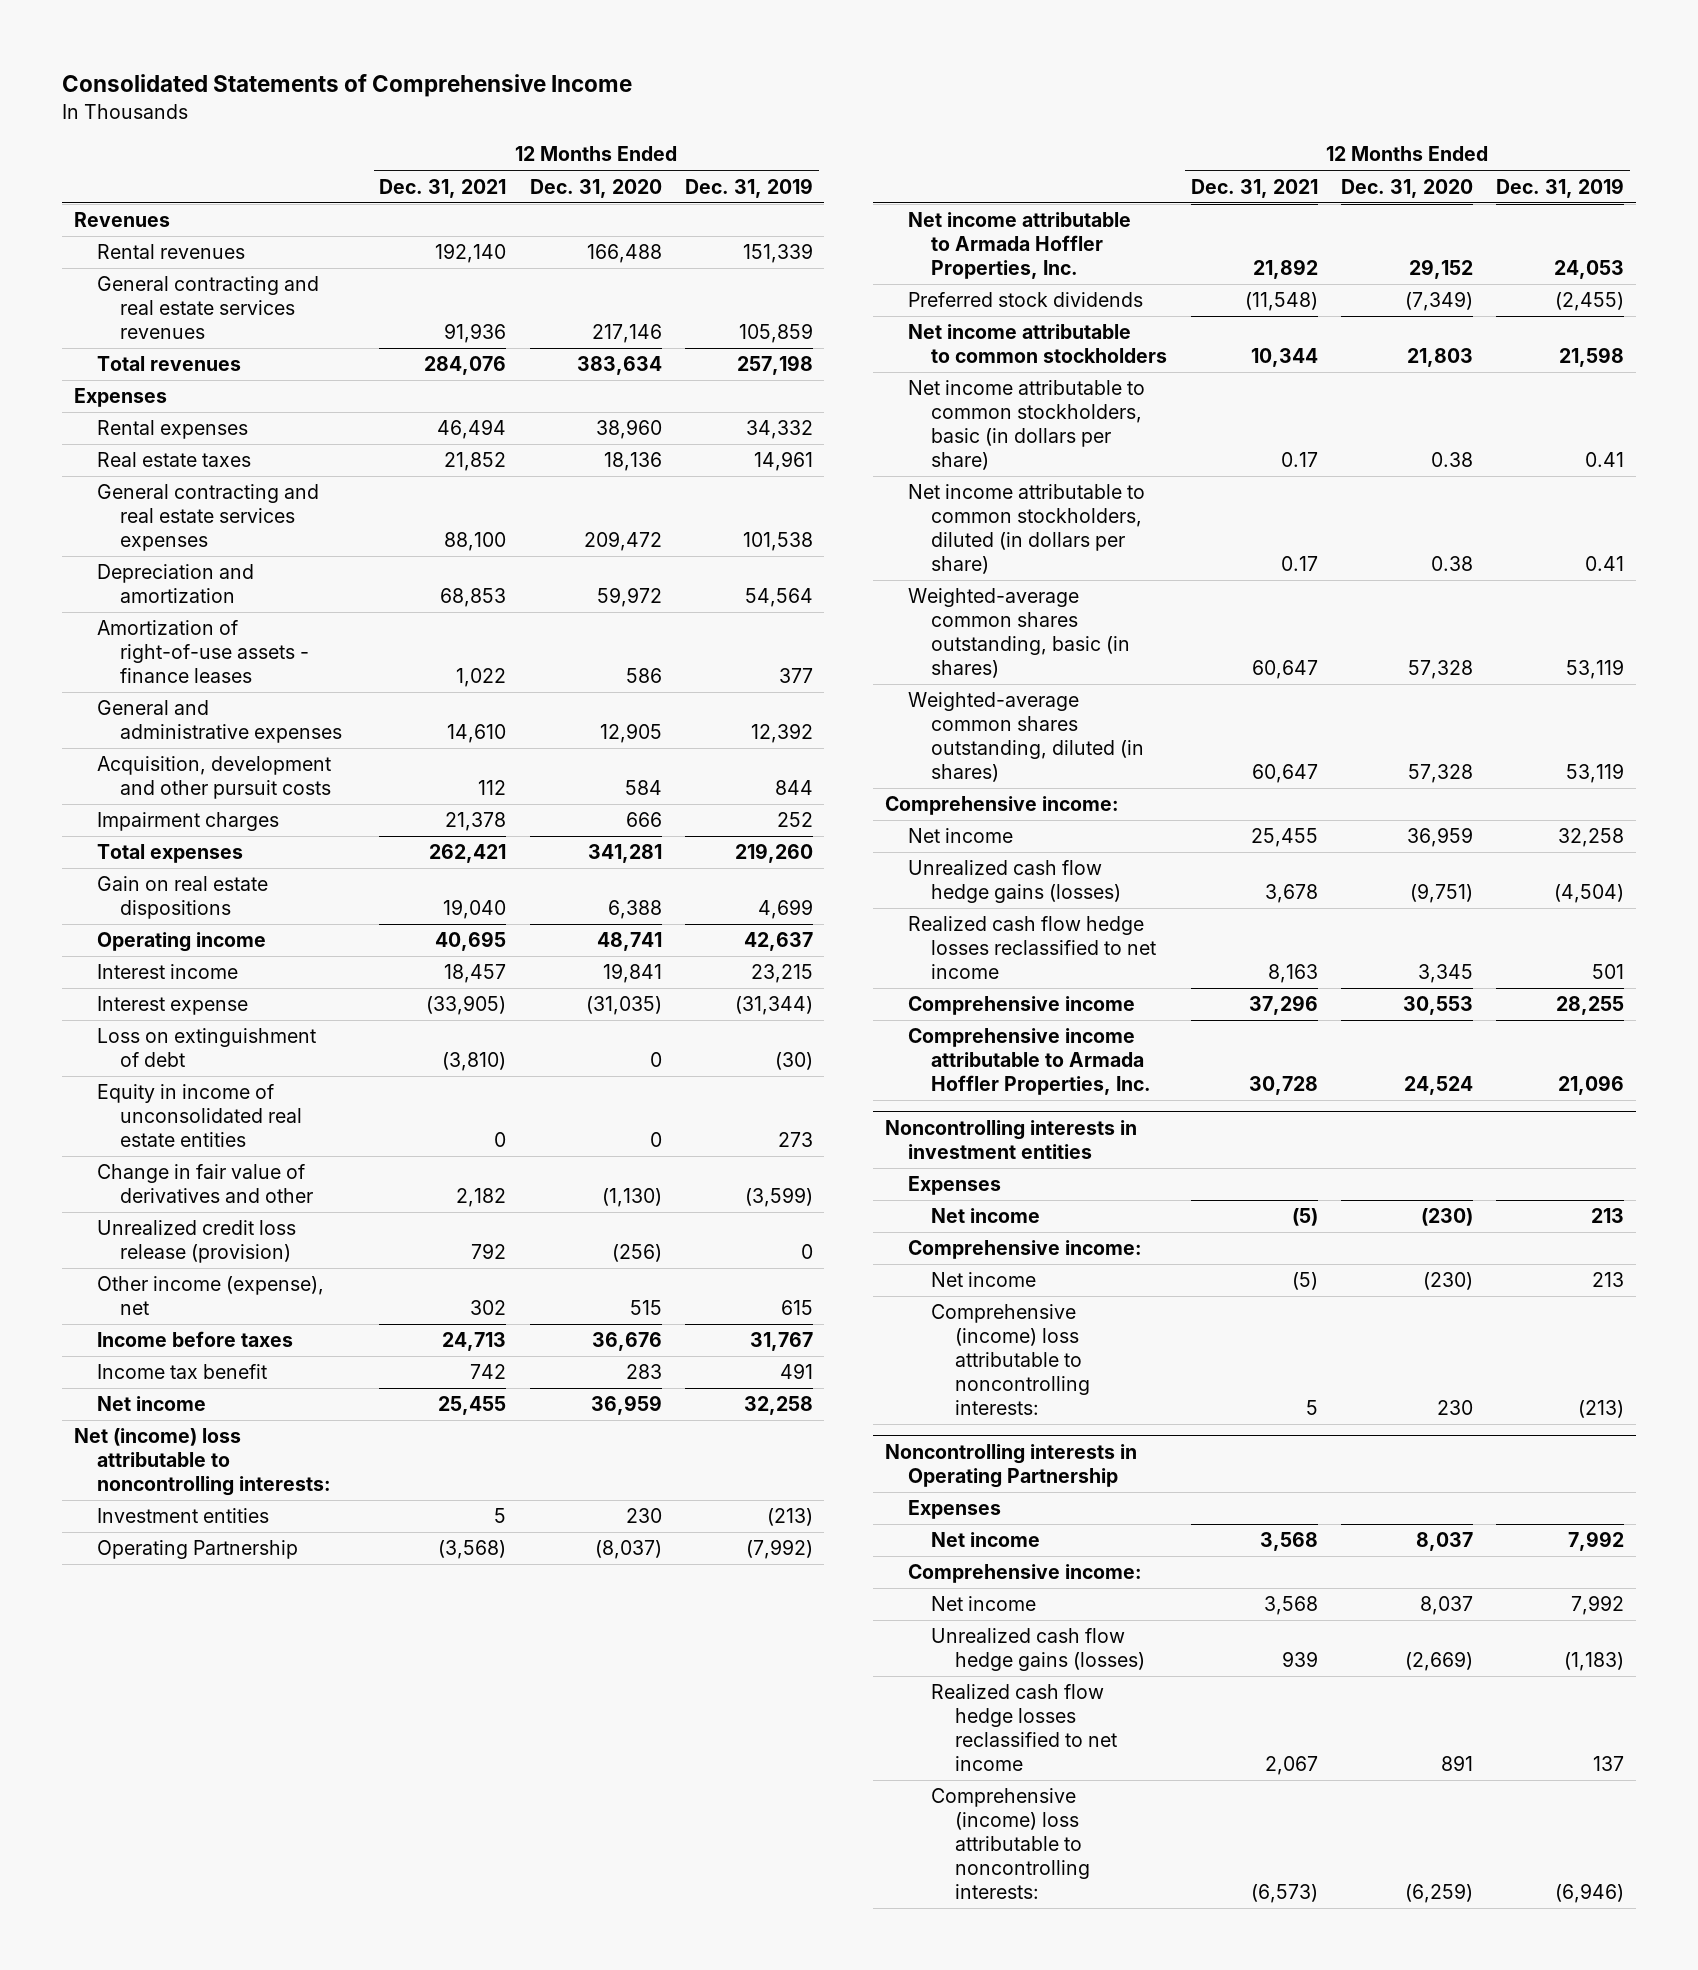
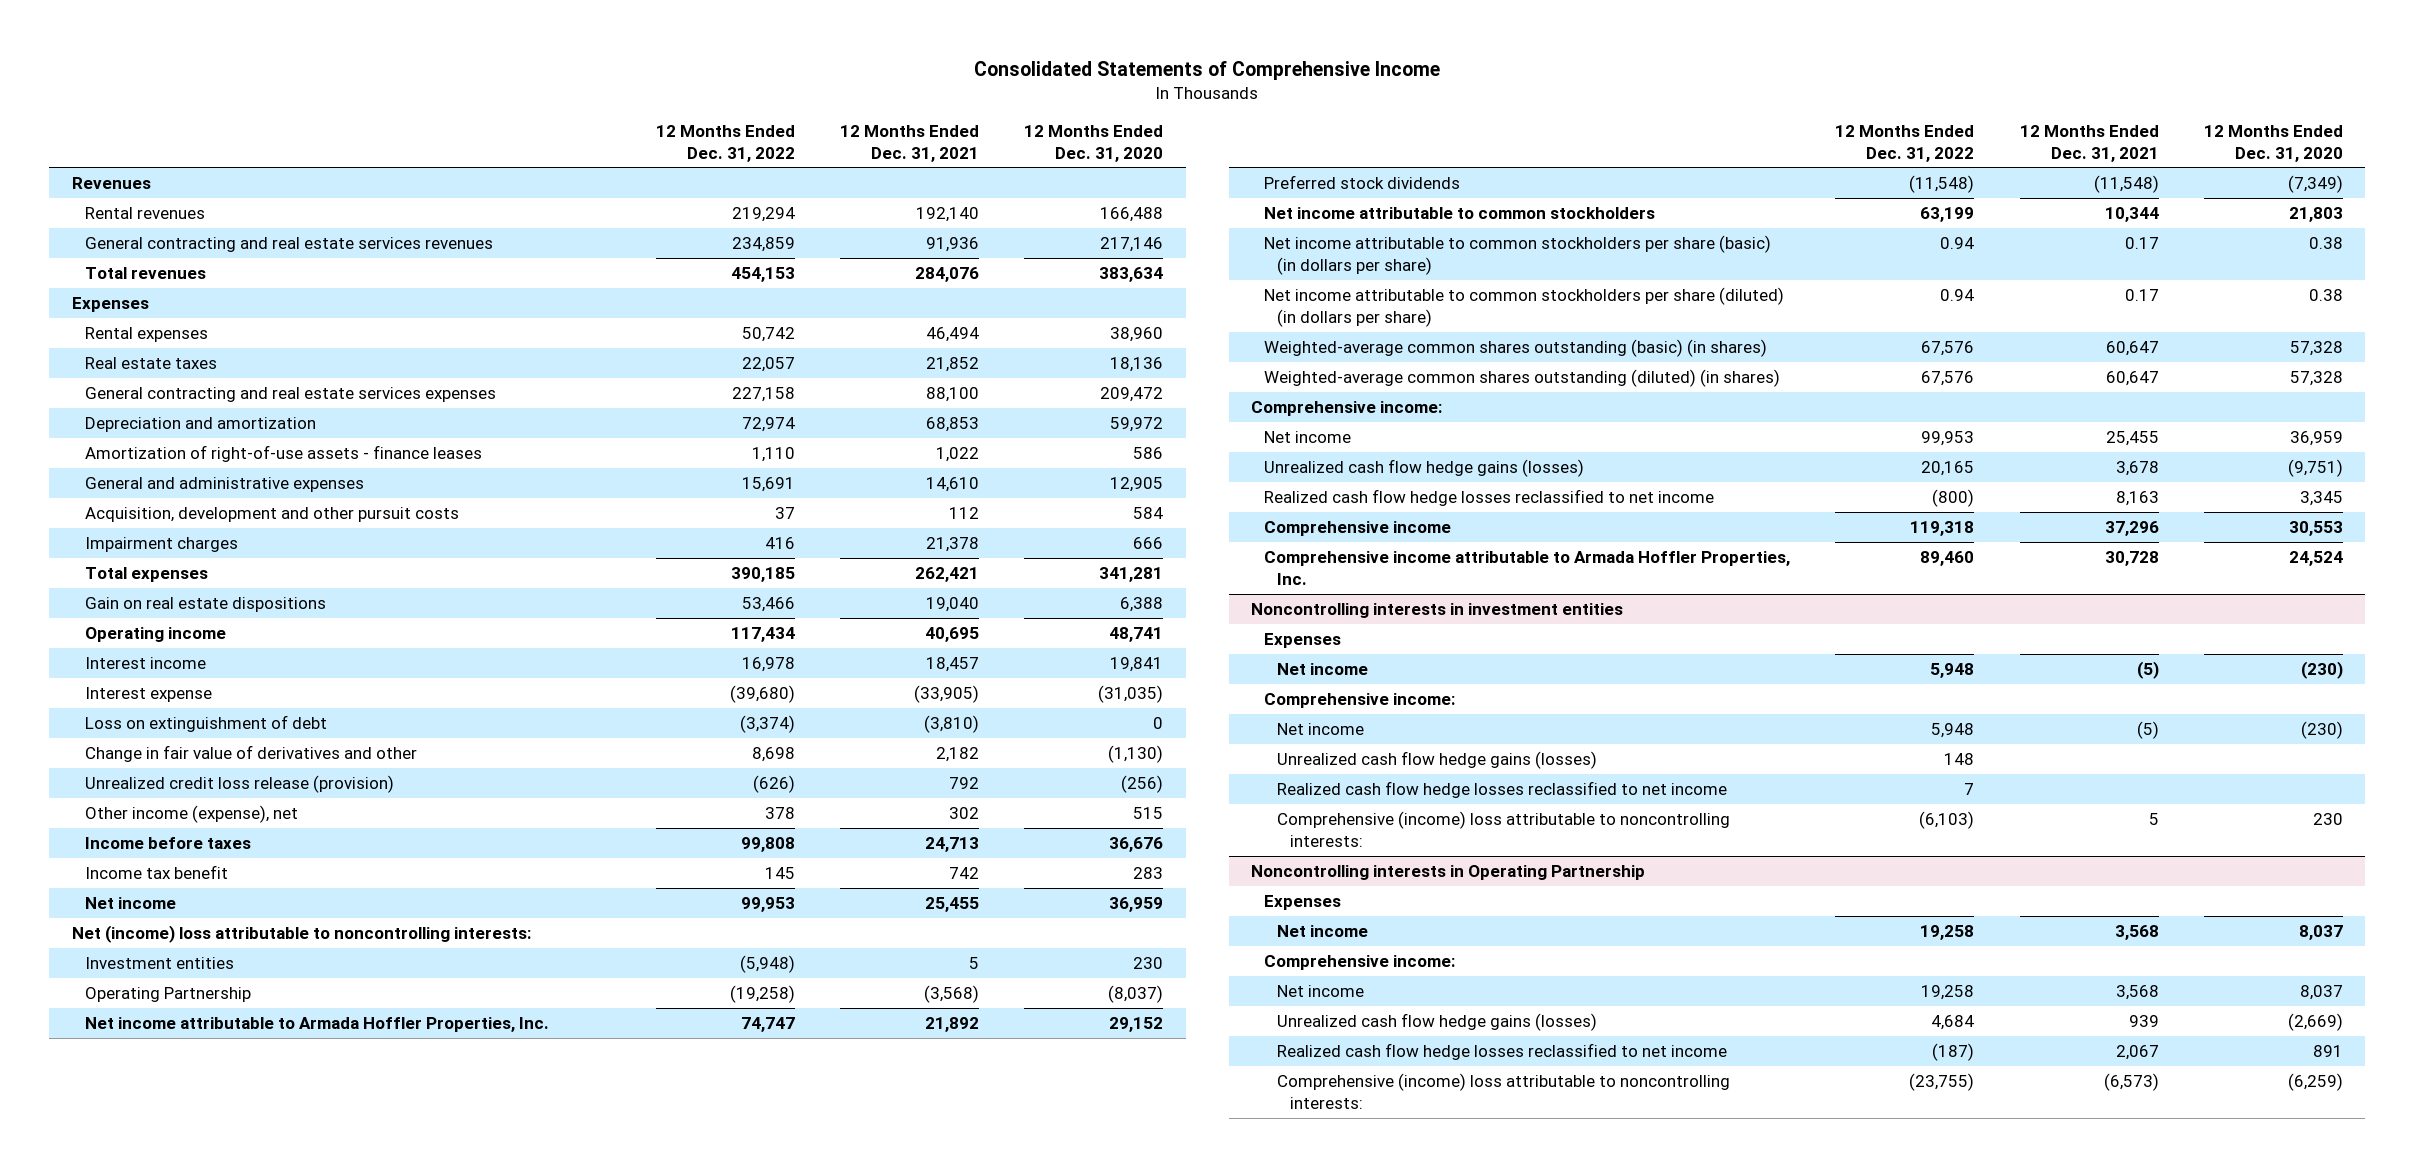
- | 12 Months Ended Dec. 31, 2021 | 12 Months Ended Dec. 31, 2020 | 12 Months Ended Dec. 31, 2019
+ | 12 Months Ended Dec. 31, 2022 | 12 Months Ended Dec. 31, 2021 | 12 Months Ended Dec. 31, 2020
- Equity in income of unconsolidated real estate entities | 0 | 0 | 273
- Net income attributable to common stockholders, basic (in dollars per share) | 0.17 | 0.38 | 0.41
- Net income attributable to common stockholders, diluted (in dollars per share) | 0.17 | 0.38 | 0.41
- Weighted-average common shares outstanding, basic (in shares) | 60,647 | 57,328 | 53,119
- Weighted-average common shares outstanding, diluted (in shares) | 60,647 | 57,328 | 53,119
+ Net income attributable to common stockholders per share (basic) (in dollars per share) | 0.94 | 0.17 | 0.38
+ Net income attributable to common stockholders per share (diluted) (in dollars per share) | 0.94 | 0.17 | 0.38
+ Weighted-average common shares outstanding (basic) (in shares) | 67,576 | 60,647 | 57,328
+ Weighted-average common shares outstanding (diluted) (in shares) | 67,576 | 60,647 | 57,328
@ Noncontrolling interests in investment entities
+ Unrealized cash flow hedge gains (losses) | 148 | |
+ Realized cash flow hedge losses reclassified to net income | 7 | |

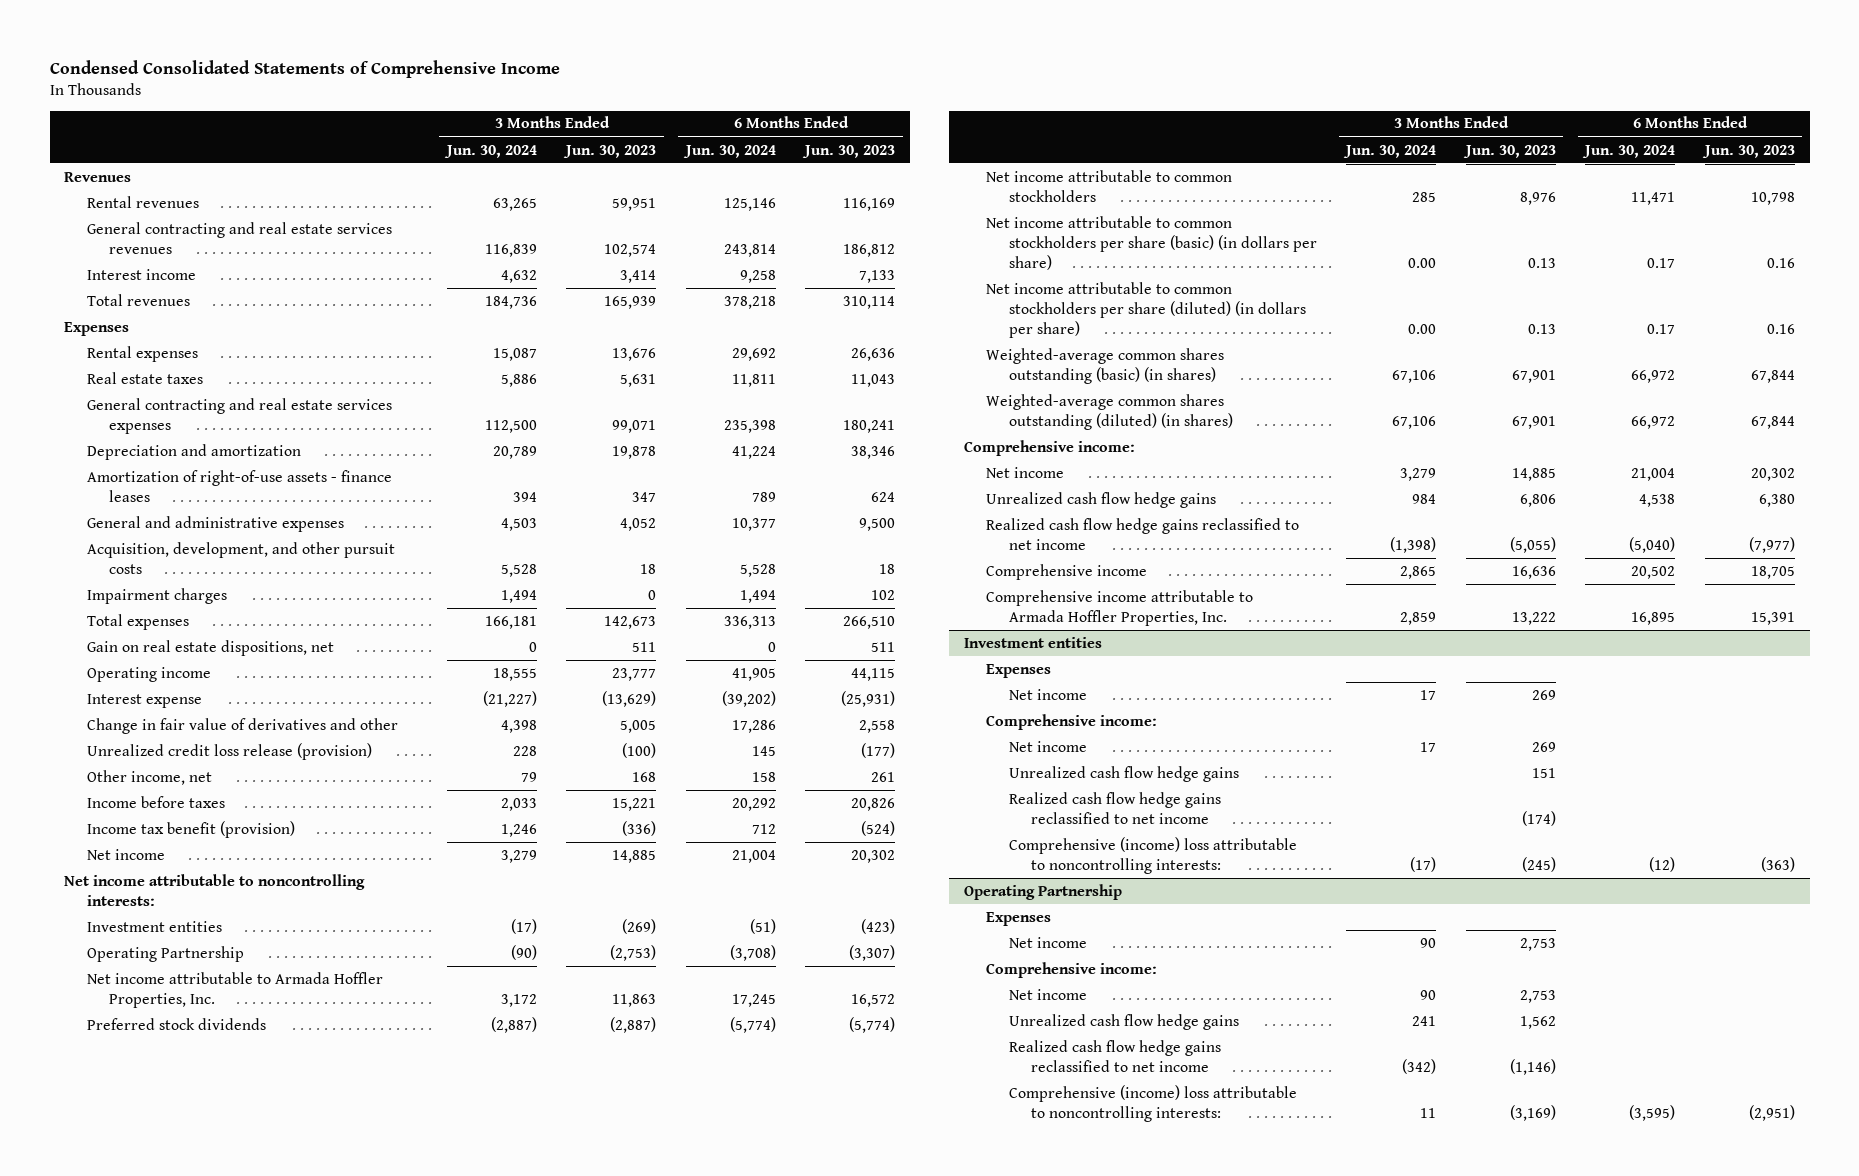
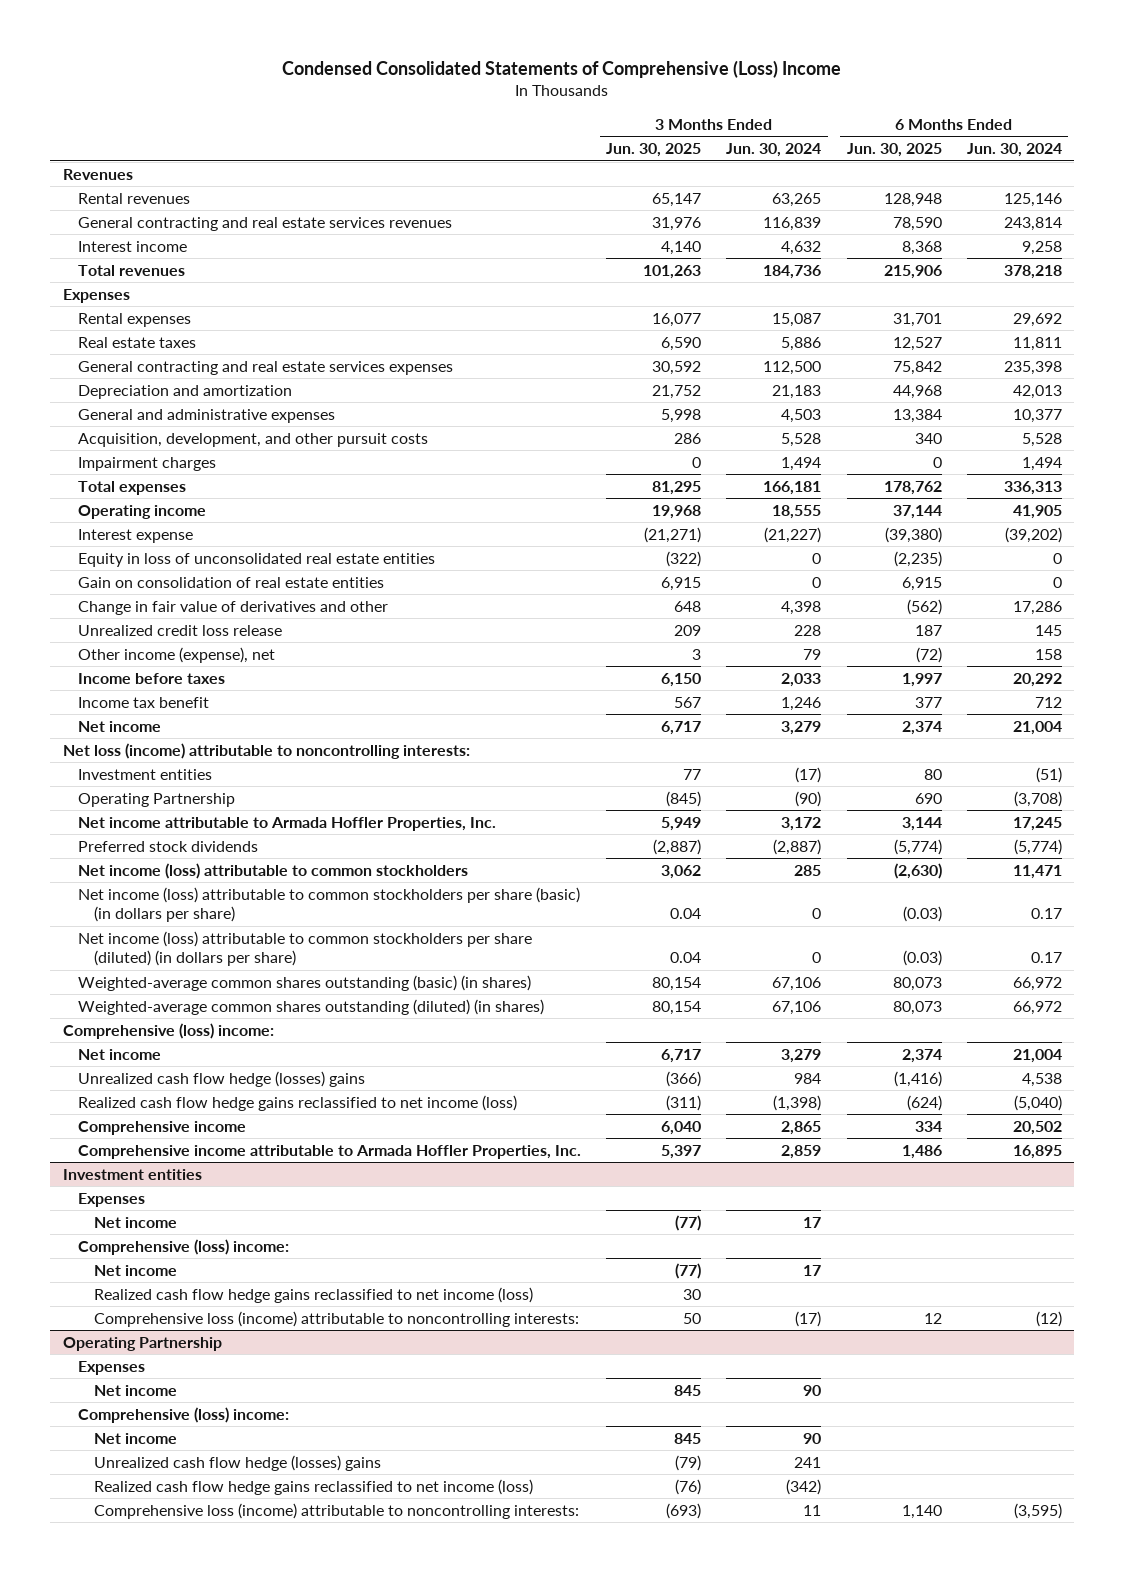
- Condensed Consolidated Statements of Comprehensive Income
+ Condensed Consolidated Statements of Comprehensive (Loss) Income
- | 3 Months Ended Jun. 30, 2024 | 3 Months Ended Jun. 30, 2023 | 6 Months Ended Jun. 30, 2024 | 6 Months Ended Jun. 30, 2023
+ | 3 Months Ended Jun. 30, 2025 | 3 Months Ended Jun. 30, 2024 | 6 Months Ended Jun. 30, 2025 | 6 Months Ended Jun. 30, 2024
- Depreciation and amortization | 20,789 | 19,878 | 41,224 | 38,346
- Amortization of right-of-use assets - finance leases | 394 | 347 | 789 | 624
+ Depreciation and amortization | 21,752 | 21,183 | 44,968 | 42,013
- Gain on real estate dispositions, net | 0 | 511 | 0 | 511
+ Equity in loss of unconsolidated real estate entities | (322) | 0 | (2,235) | 0
+ Gain on consolidation of real estate entities | 6,915 | 0 | 6,915 | 0
- Unrealized credit loss release (provision) | 228 | (100) | 145 | (177)
- Other income, net | 79 | 168 | 158 | 261
+ Unrealized credit loss release | 209 | 228 | 187 | 145
+ Other income (expense), net | 3 | 79 | (72) | 158
- Income tax benefit (provision) | 1,246 | (336) | 712 | (524)
+ Income tax benefit | 567 | 1,246 | 377 | 712
- Net income attributable to noncontrolling interests:
+ Net loss (income) attributable to noncontrolling interests:
- Net income attributable to common stockholders | 285 | 8,976 | 11,471 | 10,798
- Net income attributable to common stockholders per share (basic) (in dollars per share) | 0.00 | 0.13 | 0.17 | 0.16
- Net income attributable to common stockholders per share (diluted) (in dollars per share) | 0.00 | 0.13 | 0.17 | 0.16
+ Net income (loss) attributable to common stockholders | 3,062 | 285 | (2,630) | 11,471
+ Net income (loss) attributable to common stockholders per share (basic) (in dollars per share) | 0.04 | 0 | (0.03) | 0.17
+ Net income (loss) attributable to common stockholders per share (diluted) (in dollars per share) | 0.04 | 0 | (0.03) | 0.17
- Comprehensive income:
+ Comprehensive (loss) income:
- Unrealized cash flow hedge gains | 984 | 6,806 | 4,538 | 6,380
- Realized cash flow hedge gains reclassified to net income | (1,398) | (5,055) | (5,040) | (7,977)
+ Unrealized cash flow hedge (losses) gains | (366) | 984 | (1,416) | 4,538
+ Realized cash flow hedge gains reclassified to net income (loss) | (311) | (1,398) | (624) | (5,040)
@ Investment entities
- Comprehensive income:
+ Comprehensive (loss) income:
- Unrealized cash flow hedge gains | | 151 | |
- Realized cash flow hedge gains reclassified to net income | | (174) | |
- Comprehensive (income) loss attributable to noncontrolling interests: | (17) | (245) | (12) | (363)
+ Realized cash flow hedge gains reclassified to net income (loss) | 30 | | |
+ Comprehensive loss (income) attributable to noncontrolling interests: | 50 | (17) | 12 | (12)
@ Operating Partnership
- Comprehensive income:
+ Comprehensive (loss) income:
- Unrealized cash flow hedge gains | 241 | 1,562 | |
- Realized cash flow hedge gains reclassified to net income | (342) | (1,146) | |
- Comprehensive (income) loss attributable to noncontrolling interests: | 11 | (3,169) | (3,595) | (2,951)
+ Unrealized cash flow hedge (losses) gains | (79) | 241 | |
+ Realized cash flow hedge gains reclassified to net income (loss) | (76) | (342) | |
+ Comprehensive loss (income) attributable to noncontrolling interests: | (693) | 11 | 1,140 | (3,595)

